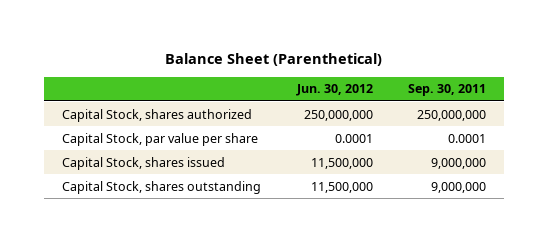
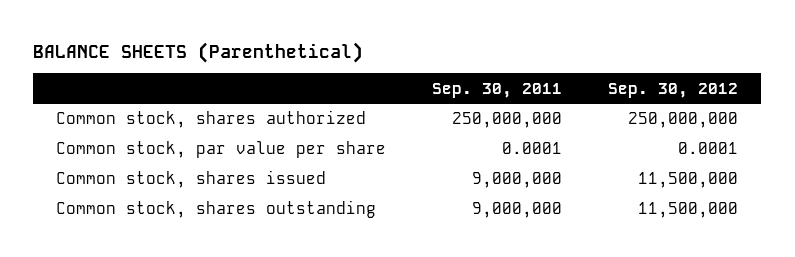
- Balance Sheet (Parenthetical)
+ BALANCE SHEETS (Parenthetical)
- | Jun. 30, 2012 | Sep. 30, 2011
+ | Sep. 30, 2011 | Sep. 30, 2012
- Capital Stock, shares authorized | 250,000,000 | 250,000,000
- Capital Stock, par value per share | 0.0001 | 0.0001
- Capital Stock, shares issued | 11,500,000 | 9,000,000
- Capital Stock, shares outstanding | 11,500,000 | 9,000,000
+ Common stock, shares authorized | 250,000,000 | 250,000,000
+ Common stock, par value per share | 0.0001 | 0.0001
+ Common stock, shares issued | 9,000,000 | 11,500,000
+ Common stock, shares outstanding | 9,000,000 | 11,500,000

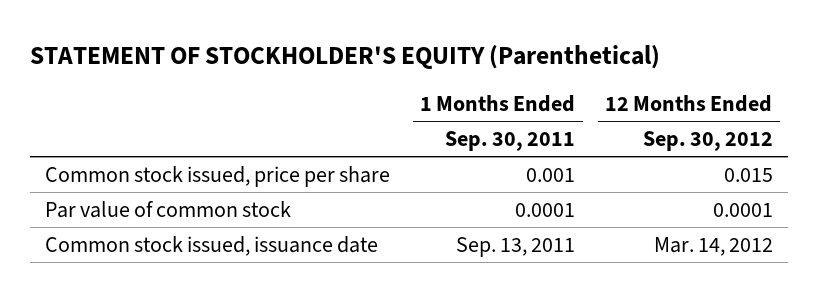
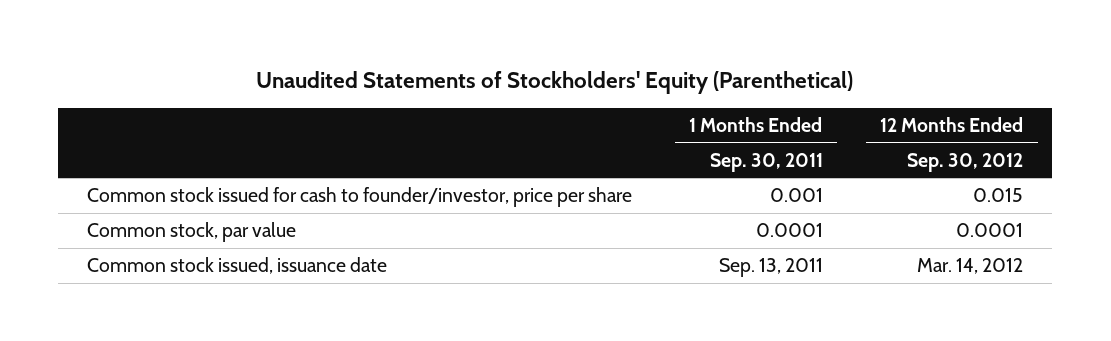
- STATEMENT OF STOCKHOLDER'S EQUITY (Parenthetical)
+ Unaudited Statements of Stockholders' Equity (Parenthetical)
- Common stock issued, price per share | 0.001 | 0.015
- Par value of common stock | 0.0001 | 0.0001
+ Common stock issued for cash to founder/investor, price per share | 0.001 | 0.015
+ Common stock, par value | 0.0001 | 0.0001

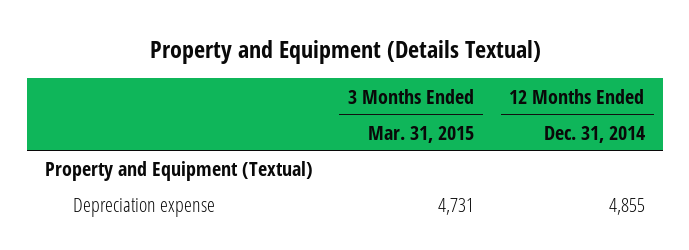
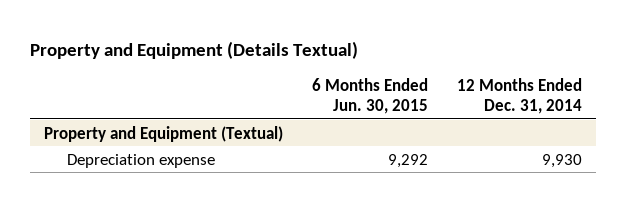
- | 3 Months Ended Mar. 31, 2015 | 12 Months Ended Dec. 31, 2014
+ | 6 Months Ended Jun. 30, 2015 | 12 Months Ended Dec. 31, 2014
- Depreciation expense | 4,731 | 4,855
+ Depreciation expense | 9,292 | 9,930

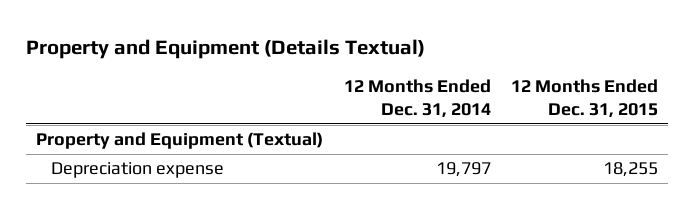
- | 6 Months Ended Jun. 30, 2015 | 12 Months Ended Dec. 31, 2014
+ | 12 Months Ended Dec. 31, 2014 | 12 Months Ended Dec. 31, 2015
- Depreciation expense | 9,292 | 9,930
+ Depreciation expense | 19,797 | 18,255

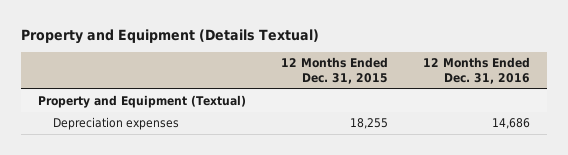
- | 12 Months Ended Dec. 31, 2014 | 12 Months Ended Dec. 31, 2015
+ | 12 Months Ended Dec. 31, 2015 | 12 Months Ended Dec. 31, 2016
- Depreciation expense | 19,797 | 18,255
+ Depreciation expenses | 18,255 | 14,686

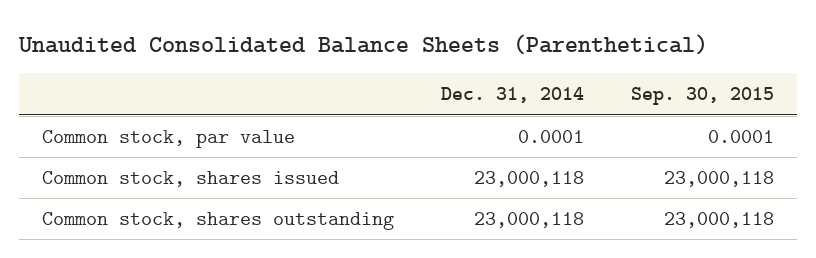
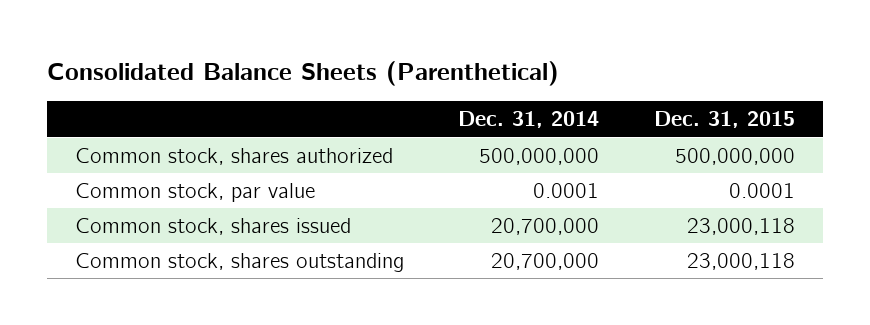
- Unaudited Consolidated Balance Sheets (Parenthetical)
+ Consolidated Balance Sheets (Parenthetical)
- | Dec. 31, 2014 | Sep. 30, 2015
+ | Dec. 31, 2014 | Dec. 31, 2015
+ Common stock, shares authorized | 500,000,000 | 500,000,000
- Common stock, shares issued | 23,000,118 | 23,000,118
- Common stock, shares outstanding | 23,000,118 | 23,000,118
+ Common stock, shares issued | 20,700,000 | 23,000,118
+ Common stock, shares outstanding | 20,700,000 | 23,000,118

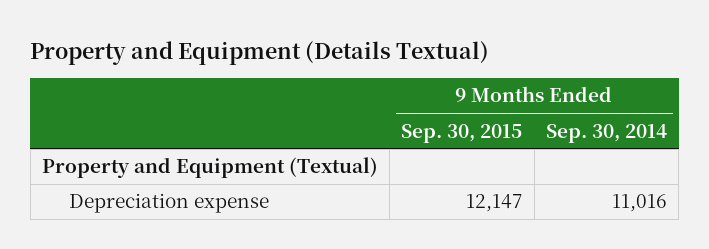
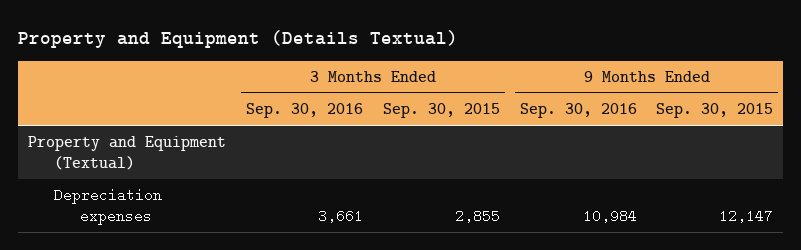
- | 9 Months Ended Sep. 30, 2015 | 9 Months Ended Sep. 30, 2014
+ | 3 Months Ended Sep. 30, 2016 | 3 Months Ended Sep. 30, 2015 | 9 Months Ended Sep. 30, 2016 | 9 Months Ended Sep. 30, 2015
- Depreciation expense | 12,147 | 11,016
+ Depreciation expenses | 3,661 | 2,855 | 10,984 | 12,147

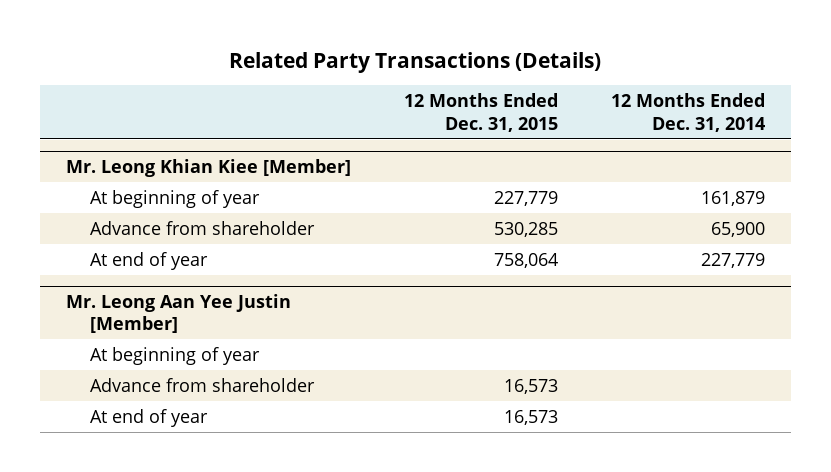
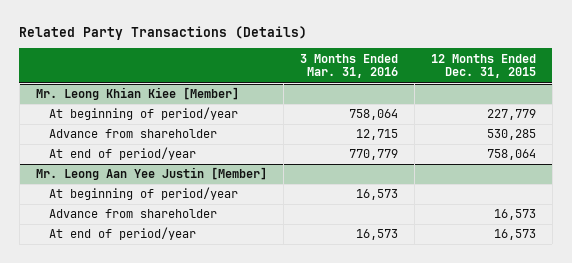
- | 12 Months Ended Dec. 31, 2015 | 12 Months Ended Dec. 31, 2014
+ | 3 Months Ended Mar. 31, 2016 | 12 Months Ended Dec. 31, 2015
@ Mr. Leong Khian Kiee [Member]
- At beginning of year | 227,779 | 161,879
+ At beginning of period/year | 758,064 | 227,779
- At end of year | 758,064 | 227,779
+ At end of period/year | 770,779 | 758,064
@ Mr. Leong Aan Yee Justin [Member]
- At beginning of year
+ At beginning of period/year | 16,573 |
- At end of year | 16,573 |
+ At end of period/year | 16,573 | 16,573

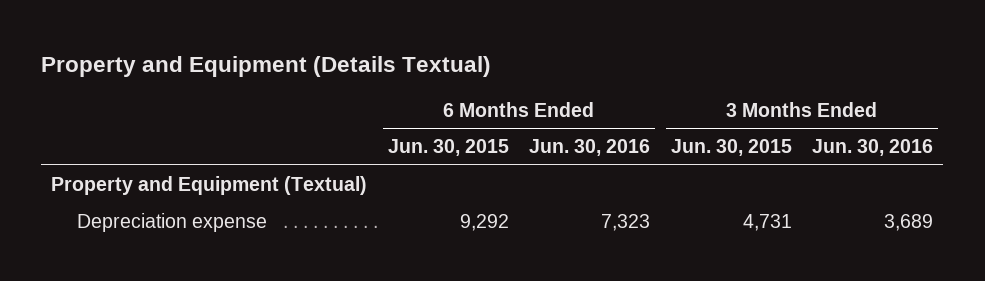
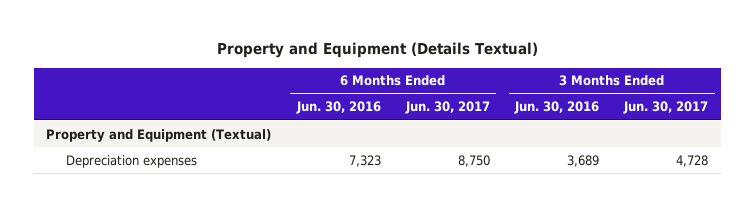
- | 6 Months Ended Jun. 30, 2015 | 6 Months Ended Jun. 30, 2016 | 3 Months Ended Jun. 30, 2015 | 3 Months Ended Jun. 30, 2016
+ | 6 Months Ended Jun. 30, 2016 | 6 Months Ended Jun. 30, 2017 | 3 Months Ended Jun. 30, 2016 | 3 Months Ended Jun. 30, 2017
- Depreciation expense | 9,292 | 7,323 | 4,731 | 3,689
+ Depreciation expenses | 7,323 | 8,750 | 3,689 | 4,728

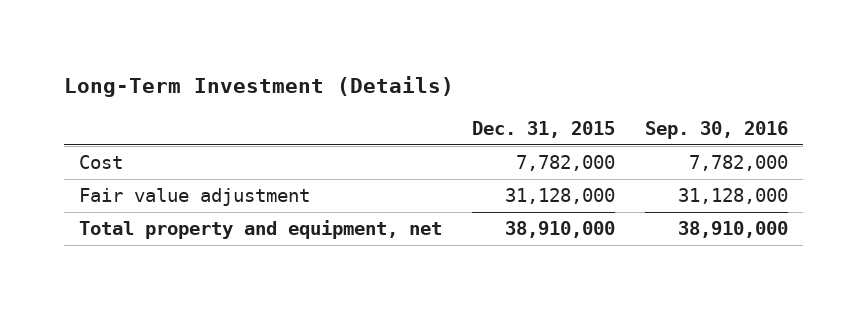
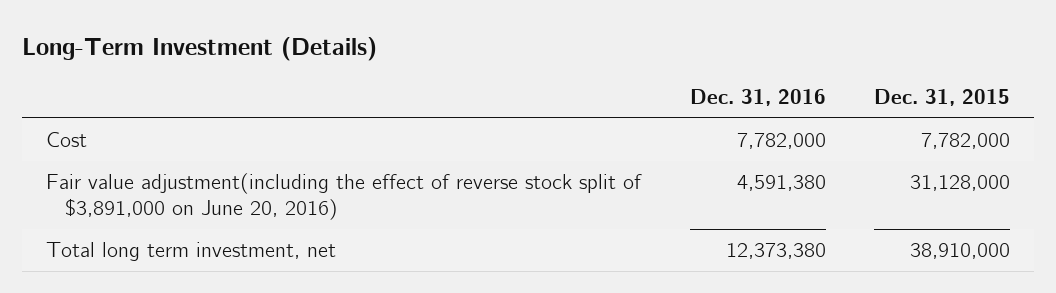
- | Dec. 31, 2015 | Sep. 30, 2016
+ | Dec. 31, 2016 | Dec. 31, 2015
- Fair value adjustment | 31,128,000 | 31,128,000
- Total property and equipment, net | 38,910,000 | 38,910,000
+ Fair value adjustment(including the effect of reverse stock split of $3,891,000 on June 20, 2016) | 4,591,380 | 31,128,000
+ Total long term investment, net | 12,373,380 | 38,910,000

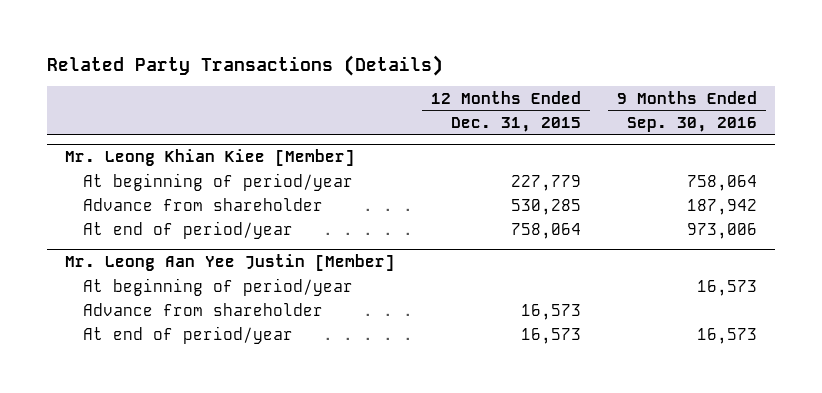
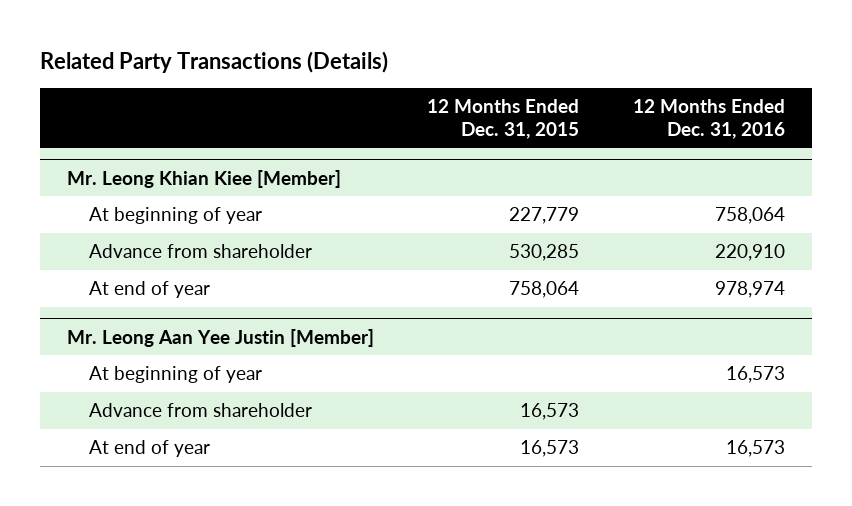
- | 12 Months Ended Dec. 31, 2015 | 9 Months Ended Sep. 30, 2016
+ | 12 Months Ended Dec. 31, 2015 | 12 Months Ended Dec. 31, 2016
@ Mr. Leong Khian Kiee [Member]
- At beginning of period/year | 227,779 | 758,064
+ At beginning of year | 227,779 | 758,064
- At end of period/year | 758,064 | 973,006
+ At end of year | 758,064 | 978,974
@ Mr. Leong Aan Yee Justin [Member]
- At beginning of period/year | | 16,573
+ At beginning of year | | 16,573
- At end of period/year | 16,573 | 16,573
+ At end of year | 16,573 | 16,573

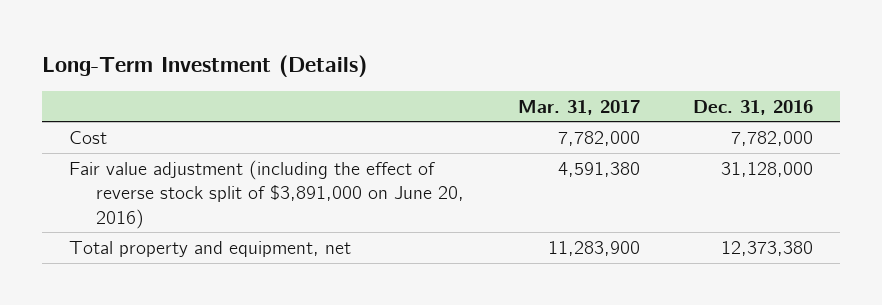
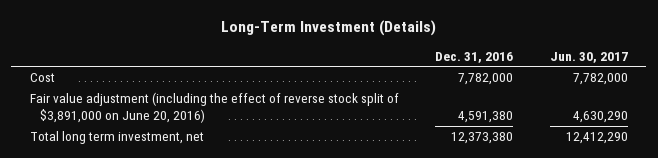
- | Mar. 31, 2017 | Dec. 31, 2016
+ | Dec. 31, 2016 | Jun. 30, 2017
- Fair value adjustment (including the effect of reverse stock split of $3,891,000 on June 20, 2016) | 4,591,380 | 31,128,000
- Total property and equipment, net | 11,283,900 | 12,373,380
+ Fair value adjustment (including the effect of reverse stock split of $3,891,000 on June 20, 2016) | 4,591,380 | 4,630,290
+ Total long term investment, net | 12,373,380 | 12,412,290

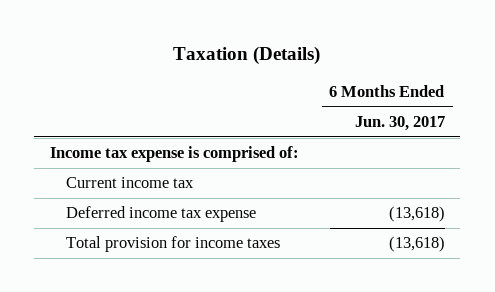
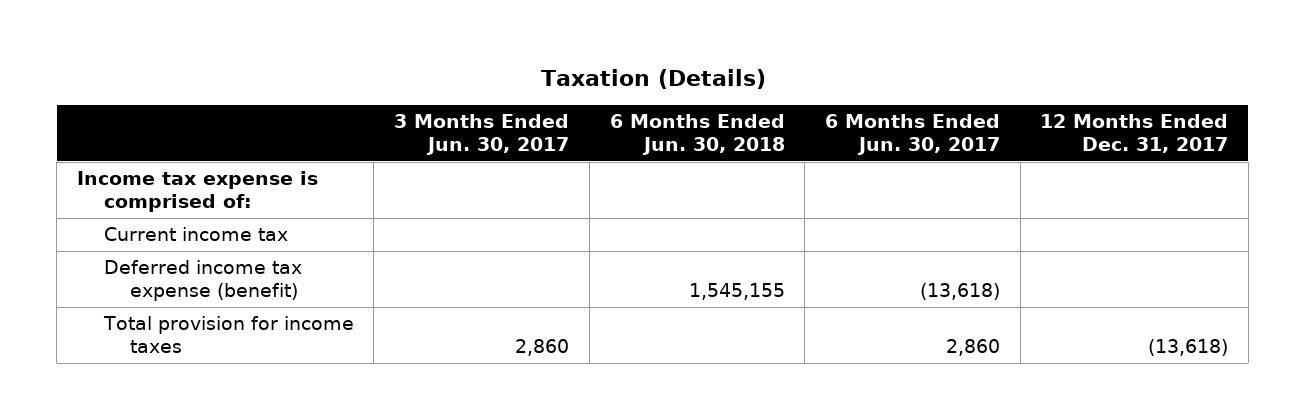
- | 6 Months Ended Jun. 30, 2017
+ | 3 Months Ended Jun. 30, 2017 | 6 Months Ended Jun. 30, 2018 | 6 Months Ended Jun. 30, 2017 | 12 Months Ended Dec. 31, 2017
- Deferred income tax expense | (13,618)
- Total provision for income taxes | (13,618)
+ Deferred income tax expense (benefit) | | 1,545,155 | (13,618) |
+ Total provision for income taxes | 2,860 | | 2,860 | (13,618)

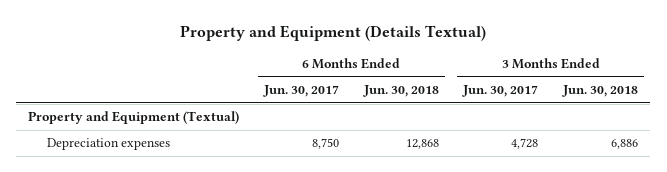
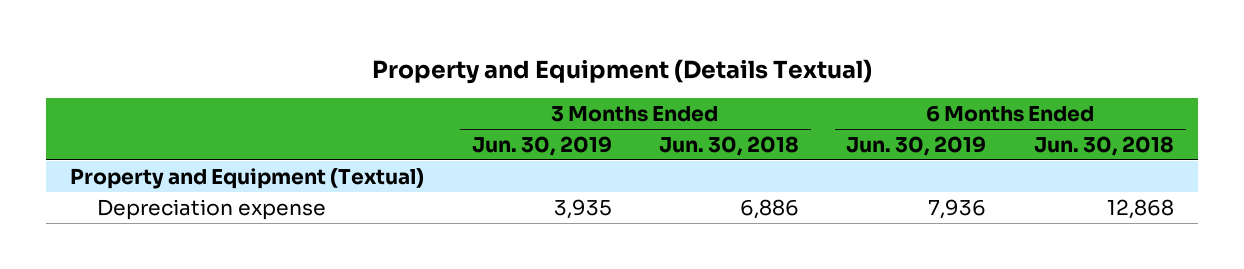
- | 6 Months Ended Jun. 30, 2017 | 6 Months Ended Jun. 30, 2018 | 3 Months Ended Jun. 30, 2017 | 3 Months Ended Jun. 30, 2018
+ | 3 Months Ended Jun. 30, 2019 | 3 Months Ended Jun. 30, 2018 | 6 Months Ended Jun. 30, 2019 | 6 Months Ended Jun. 30, 2018
- Depreciation expenses | 8,750 | 12,868 | 4,728 | 6,886
+ Depreciation expense | 3,935 | 6,886 | 7,936 | 12,868

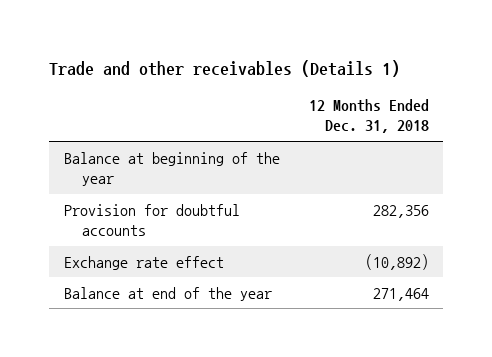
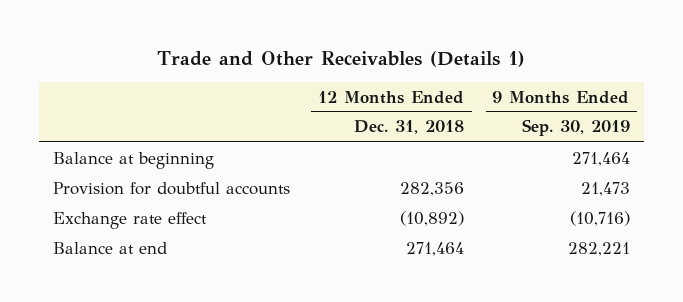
- Trade and other receivables (Details 1)
+ Trade and Other Receivables (Details 1)
- | 12 Months Ended Dec. 31, 2018
+ | 12 Months Ended Dec. 31, 2018 | 9 Months Ended Sep. 30, 2019
- Balance at beginning of the year
+ Balance at beginning | | 271,464
- Balance at end of the year | 271,464
+ Balance at end | 271,464 | 282,221

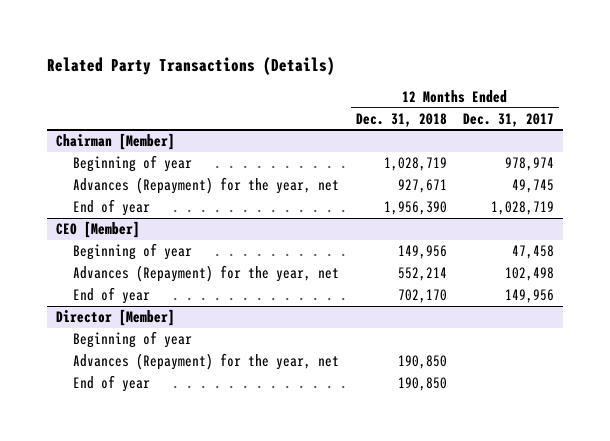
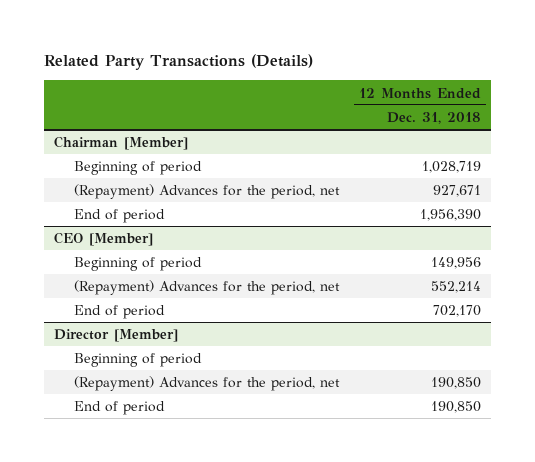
- | 12 Months Ended Dec. 31, 2018 | 12 Months Ended Dec. 31, 2017
+ | 12 Months Ended Dec. 31, 2018
@ Chairman [Member]
- Beginning of year | 1,028,719 | 978,974
- Advances (Repayment) for the year, net | 927,671 | 49,745
- End of year | 1,956,390 | 1,028,719
+ Beginning of period | 1,028,719
+ (Repayment) Advances for the period, net | 927,671
+ End of period | 1,956,390
@ CEO [Member]
- Beginning of year | 149,956 | 47,458
- Advances (Repayment) for the year, net | 552,214 | 102,498
- End of year | 702,170 | 149,956
+ Beginning of period | 149,956
+ (Repayment) Advances for the period, net | 552,214
+ End of period | 702,170
@ Director [Member]
- Beginning of year
- Advances (Repayment) for the year, net | 190,850 |
- End of year | 190,850 |
+ Beginning of period
+ (Repayment) Advances for the period, net | 190,850
+ End of period | 190,850

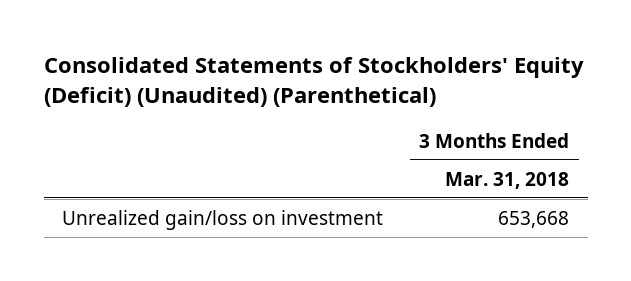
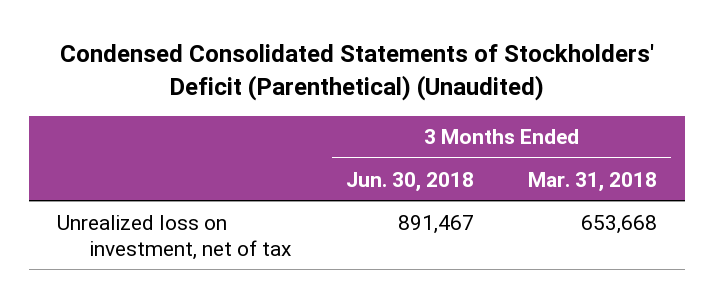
- Consolidated Statements of Stockholders' Equity (Deficit) (Unaudited) (Parenthetical)
+ Condensed Consolidated Statements of Stockholders' Deficit (Parenthetical) (Unaudited)
- | 3 Months Ended Mar. 31, 2018
+ | 3 Months Ended Jun. 30, 2018 | 3 Months Ended Mar. 31, 2018
- Unrealized gain/loss on investment | 653,668
+ Unrealized loss on investment, net of tax | 891,467 | 653,668

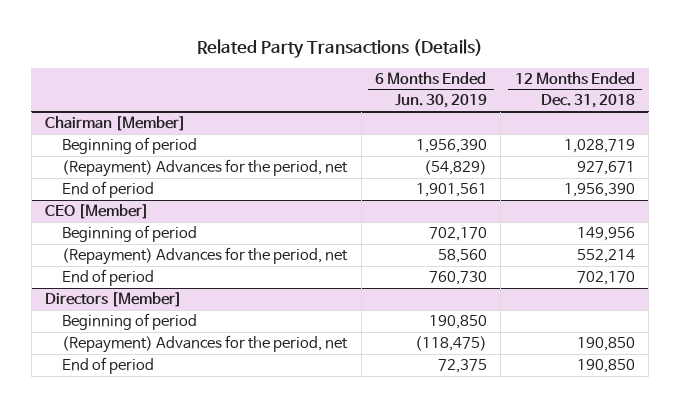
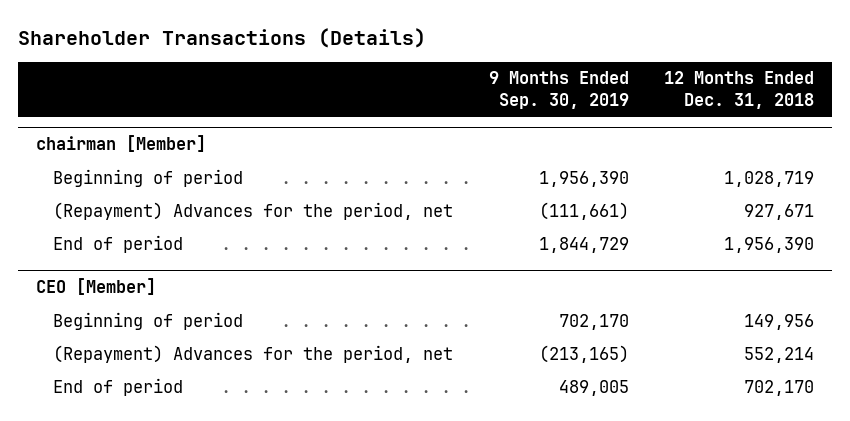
- Related Party Transactions (Details)
+ Shareholder Transactions (Details)
- | 6 Months Ended Jun. 30, 2019 | 12 Months Ended Dec. 31, 2018
+ | 9 Months Ended Sep. 30, 2019 | 12 Months Ended Dec. 31, 2018
- Chairman [Member]
+ chairman [Member]
- Directors [Member]
- Beginning of period | 190,850 |
- (Repayment) Advances for the period, net | (118,475) | 190,850
- End of period | 72,375 | 190,850

